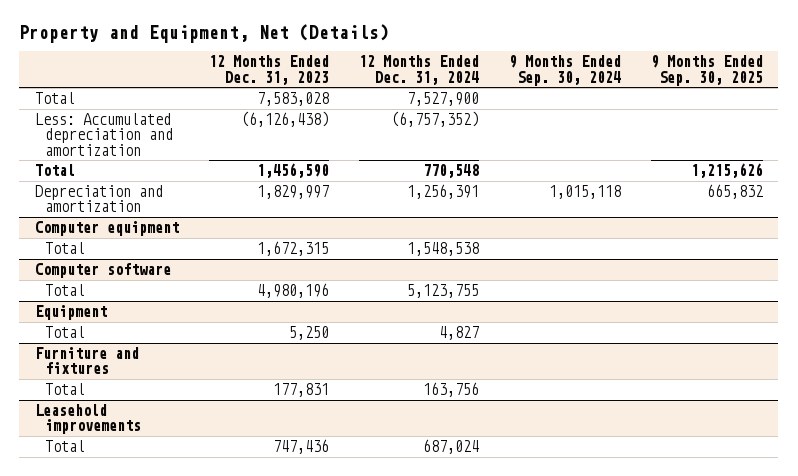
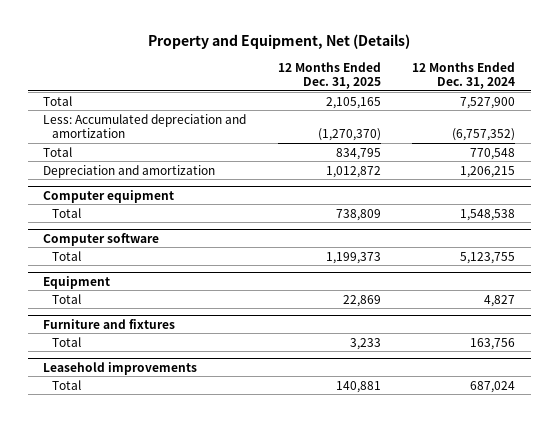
- | 12 Months Ended Dec. 31, 2023 | 12 Months Ended Dec. 31, 2024 | 9 Months Ended Sep. 30, 2024 | 9 Months Ended Sep. 30, 2025
+ | 12 Months Ended Dec. 31, 2025 | 12 Months Ended Dec. 31, 2024
- Depreciation and amortization | 1,829,997 | 1,256,391 | 1,015,118 | 665,832
+ Depreciation and amortization | 1,012,872 | 1,206,215

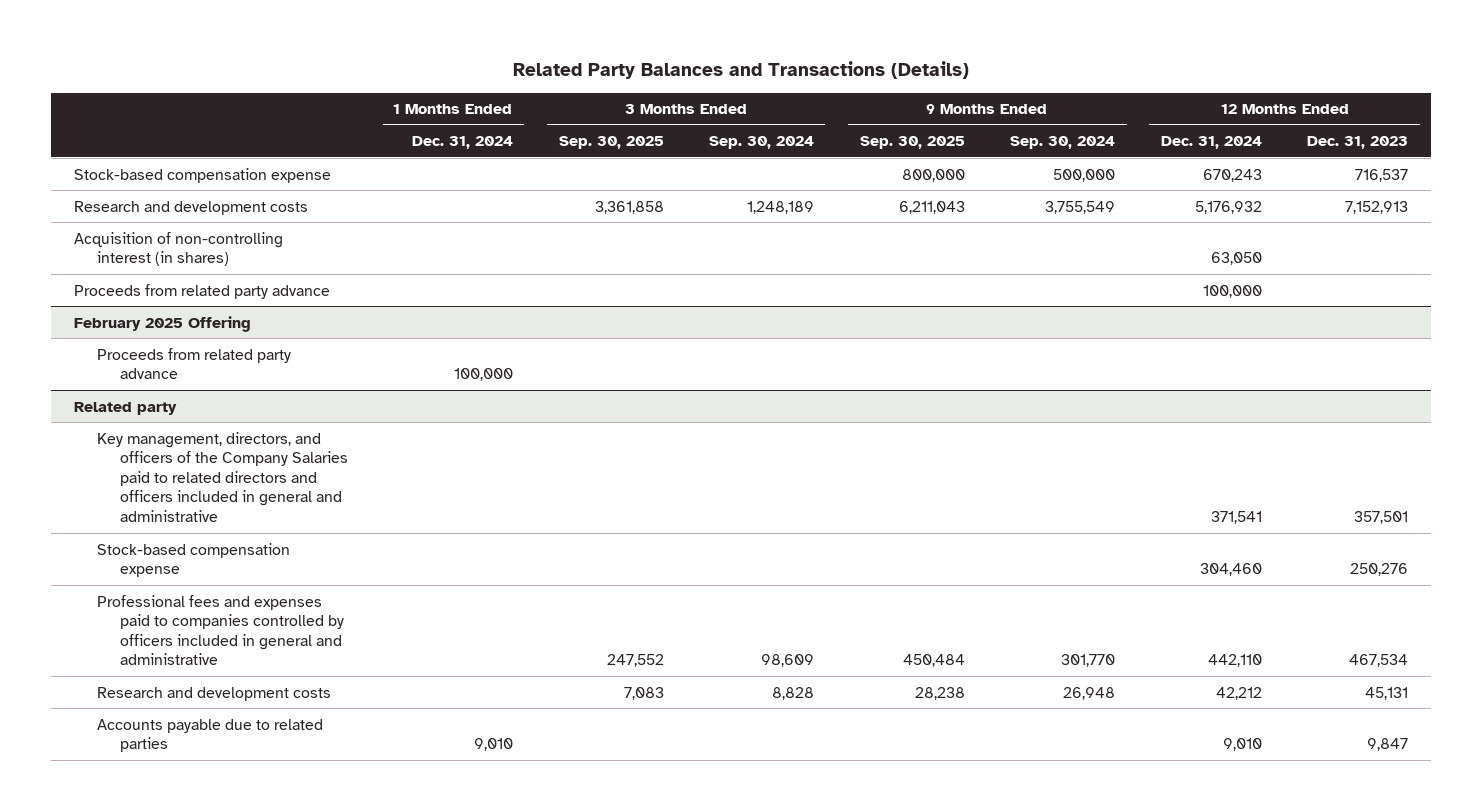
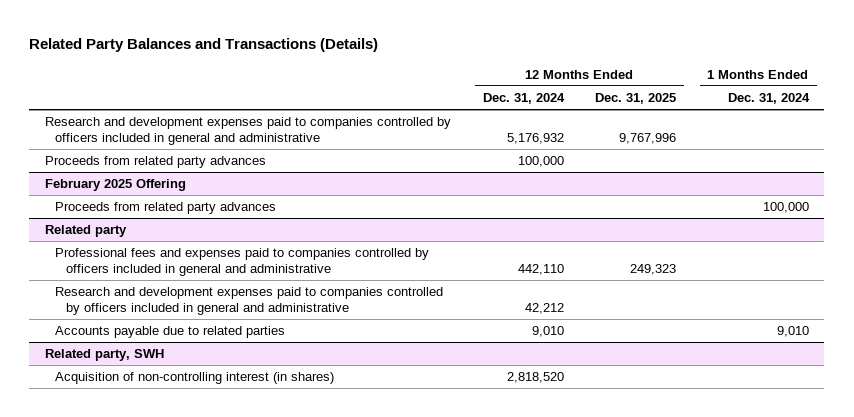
- | 1 Months Ended Dec. 31, 2024 | 3 Months Ended Sep. 30, 2025 | 3 Months Ended Sep. 30, 2024 | 9 Months Ended Sep. 30, 2025 | 9 Months Ended Sep. 30, 2024 | 12 Months Ended Dec. 31, 2024 | 12 Months Ended Dec. 31, 2023
+ | 12 Months Ended Dec. 31, 2024 | 12 Months Ended Dec. 31, 2025 | 1 Months Ended Dec. 31, 2024
- Stock-based compensation expense | | | | 800,000 | 500,000 | 670,243 | 716,537
- Research and development costs | | 3,361,858 | 1,248,189 | 6,211,043 | 3,755,549 | 5,176,932 | 7,152,913
- Acquisition of non-controlling interest (in shares) | | | | | | 63,050 |
- Proceeds from related party advance | | | | | | 100,000 |
+ Research and development expenses paid to companies controlled by officers included in general and administrative | 5,176,932 | 9,767,996 |
+ Proceeds from related party advances | 100,000 | |
@ February 2025 Offering
- Proceeds from related party advance | 100,000 | | | | | |
+ Proceeds from related party advances | | | 100,000
@ Related party
- Key management, directors, and officers of the Company Salaries paid to related directors and officers included in general and administrative | | | | | | 371,541 | 357,501
- Stock-based compensation expense | | | | | | 304,460 | 250,276
- Research and development costs | | 7,083 | 8,828 | 28,238 | 26,948 | 42,212 | 45,131
+ Research and development expenses paid to companies controlled by officers included in general and administrative | 42,212 | |
+ Related party, SWH
+ Acquisition of non-controlling interest (in shares) | 2,818,520 | |

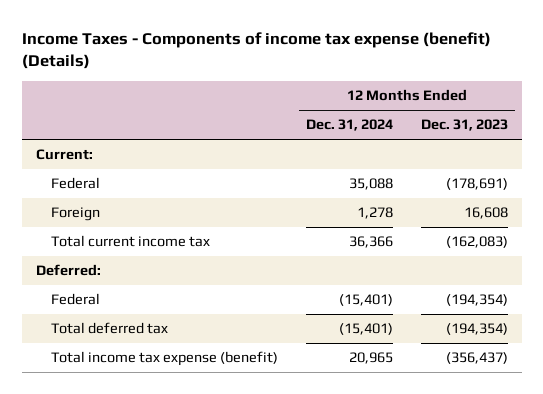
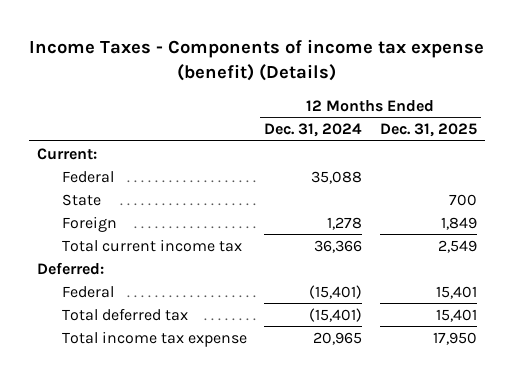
- | 12 Months Ended Dec. 31, 2024 | 12 Months Ended Dec. 31, 2023
+ | 12 Months Ended Dec. 31, 2024 | 12 Months Ended Dec. 31, 2025
+ State | | 700
- Total income tax expense (benefit) | 20,965 | (356,437)
+ Total income tax expense | 20,965 | 17,950

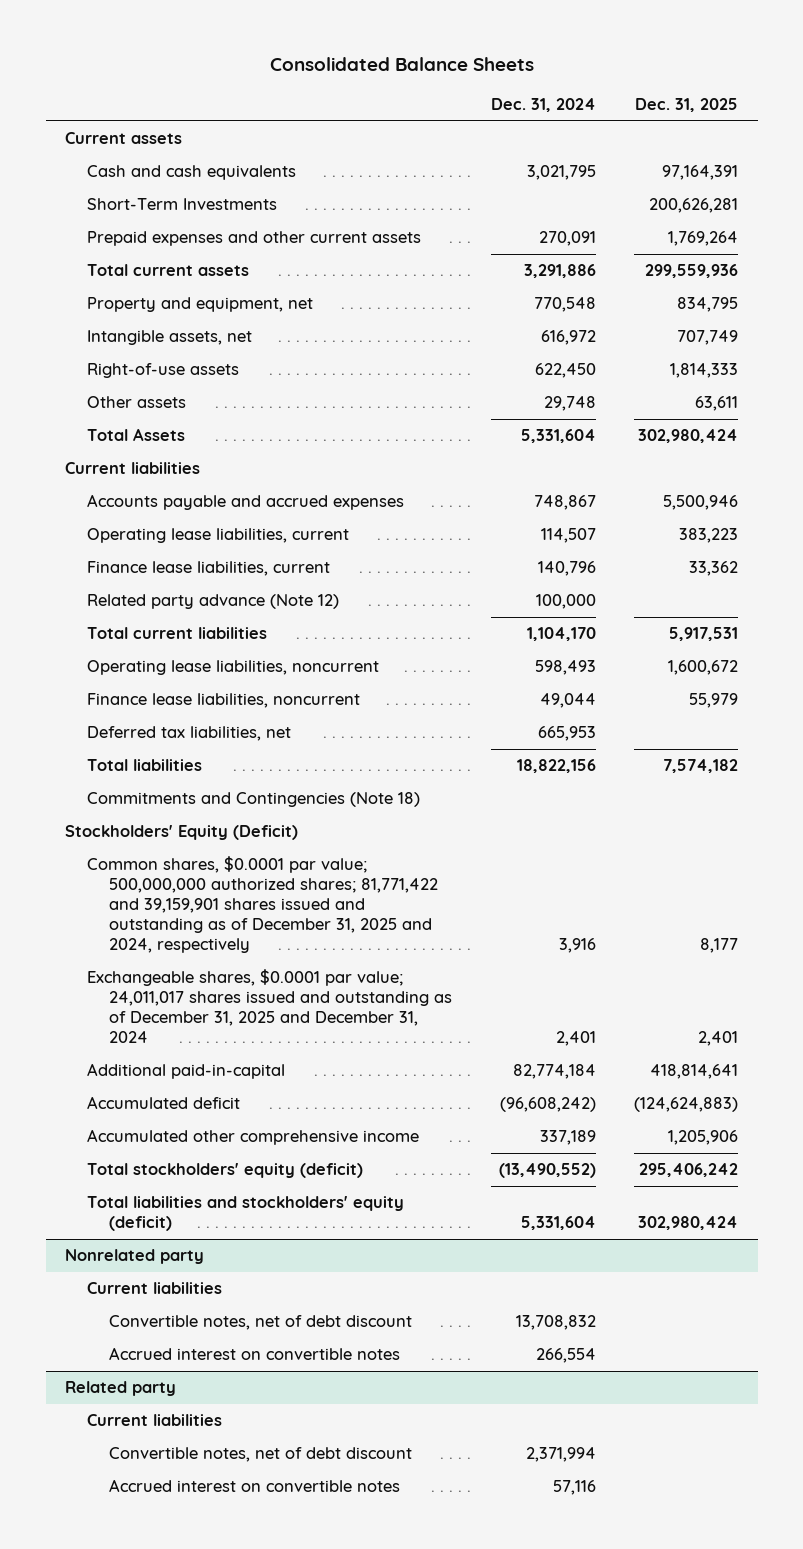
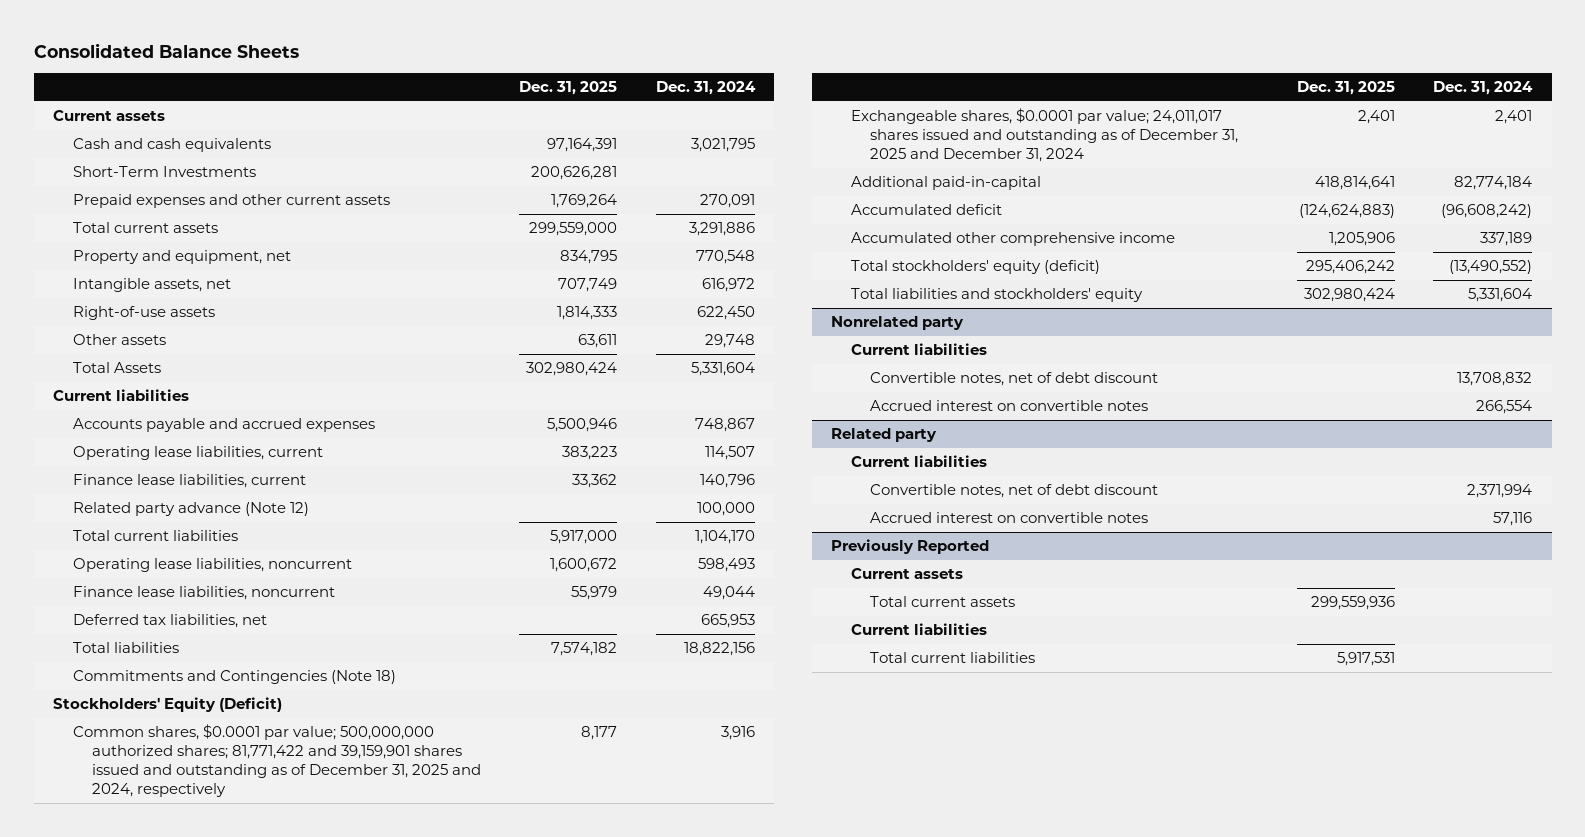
- | Dec. 31, 2024 | Dec. 31, 2025
+ | Dec. 31, 2025 | Dec. 31, 2024
- Total current assets | 3,291,886 | 299,559,936
+ Total current assets | 299,559,000 | 3,291,886
- Total current liabilities | 1,104,170 | 5,917,531
+ Total current liabilities | 5,917,000 | 1,104,170
- Total liabilities and stockholders' equity (deficit) | 5,331,604 | 302,980,424
+ Total liabilities and stockholders' equity | 302,980,424 | 5,331,604
+ Previously Reported
+ Current assets
+ Total current assets | 299,559,936 |
+ Current liabilities
+ Total current liabilities | 5,917,531 |

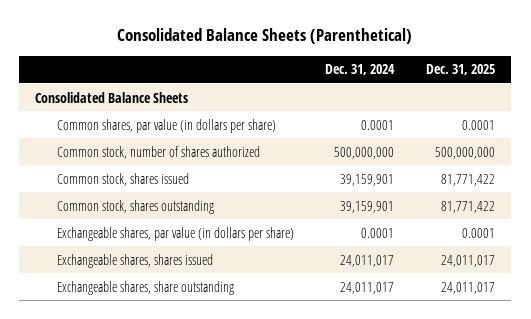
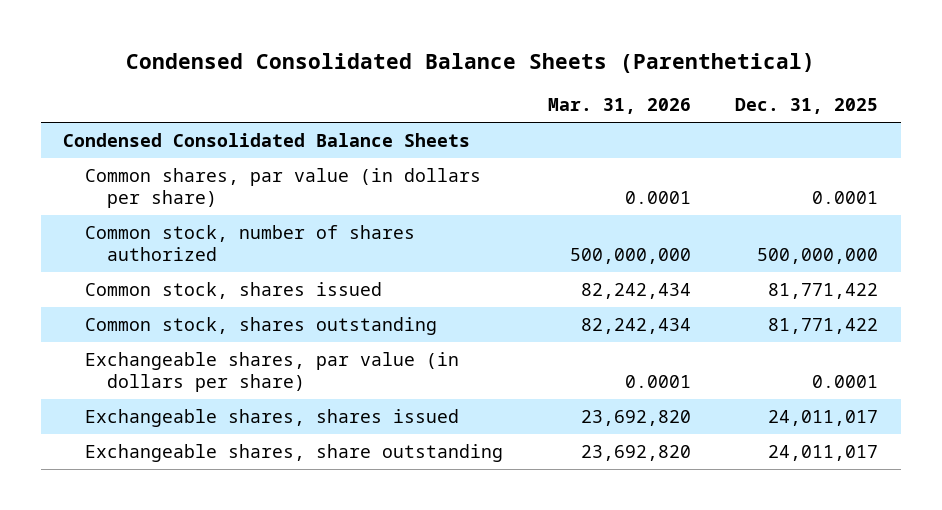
- Consolidated Balance Sheets (Parenthetical)
+ Condensed Consolidated Balance Sheets (Parenthetical)
- | Dec. 31, 2024 | Dec. 31, 2025
+ | Mar. 31, 2026 | Dec. 31, 2025
- Consolidated Balance Sheets
+ Condensed Consolidated Balance Sheets

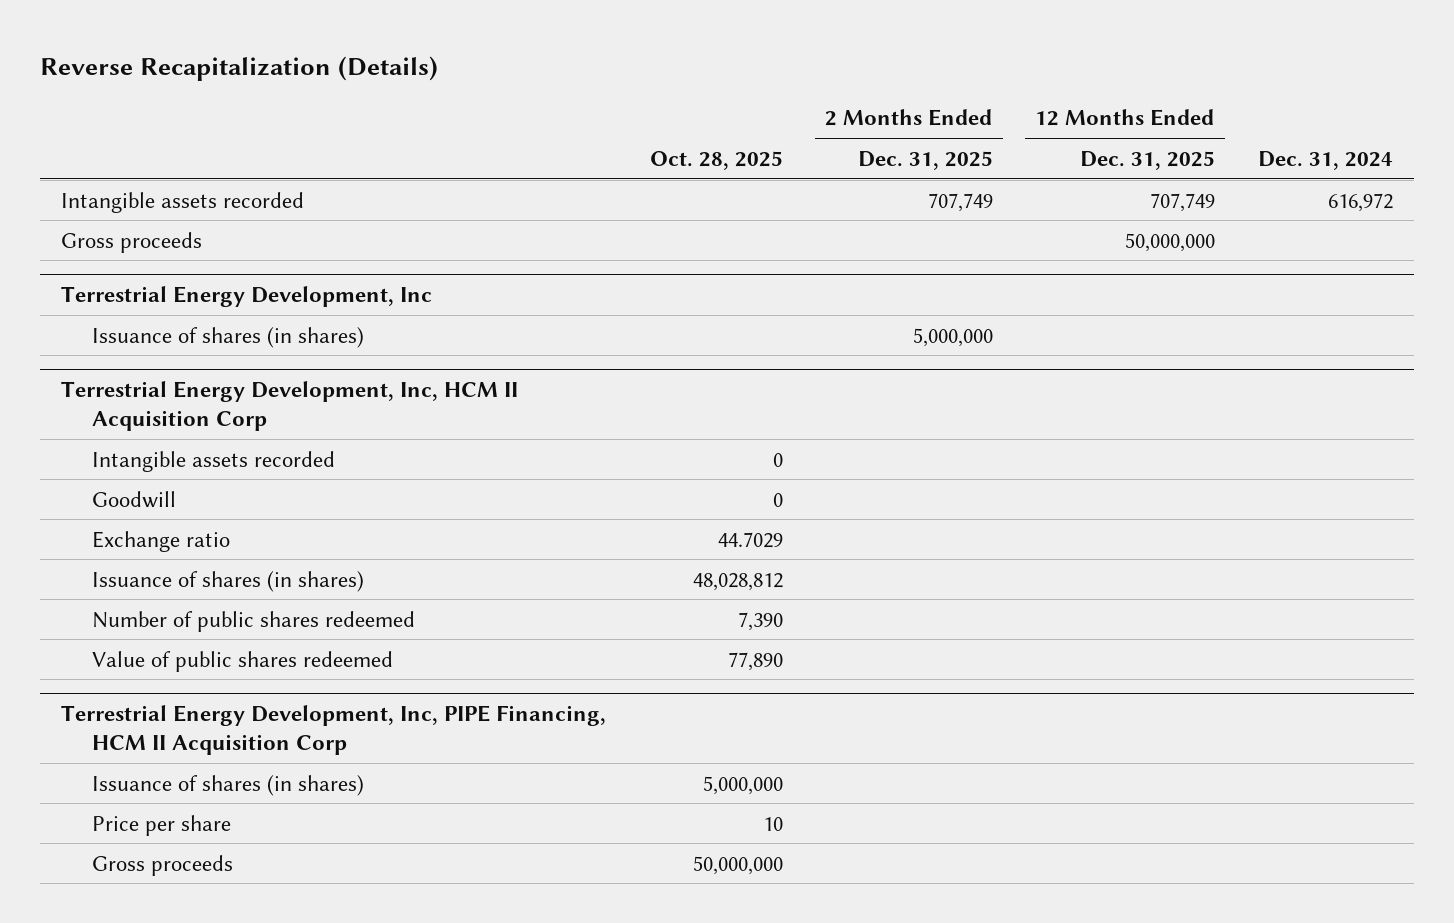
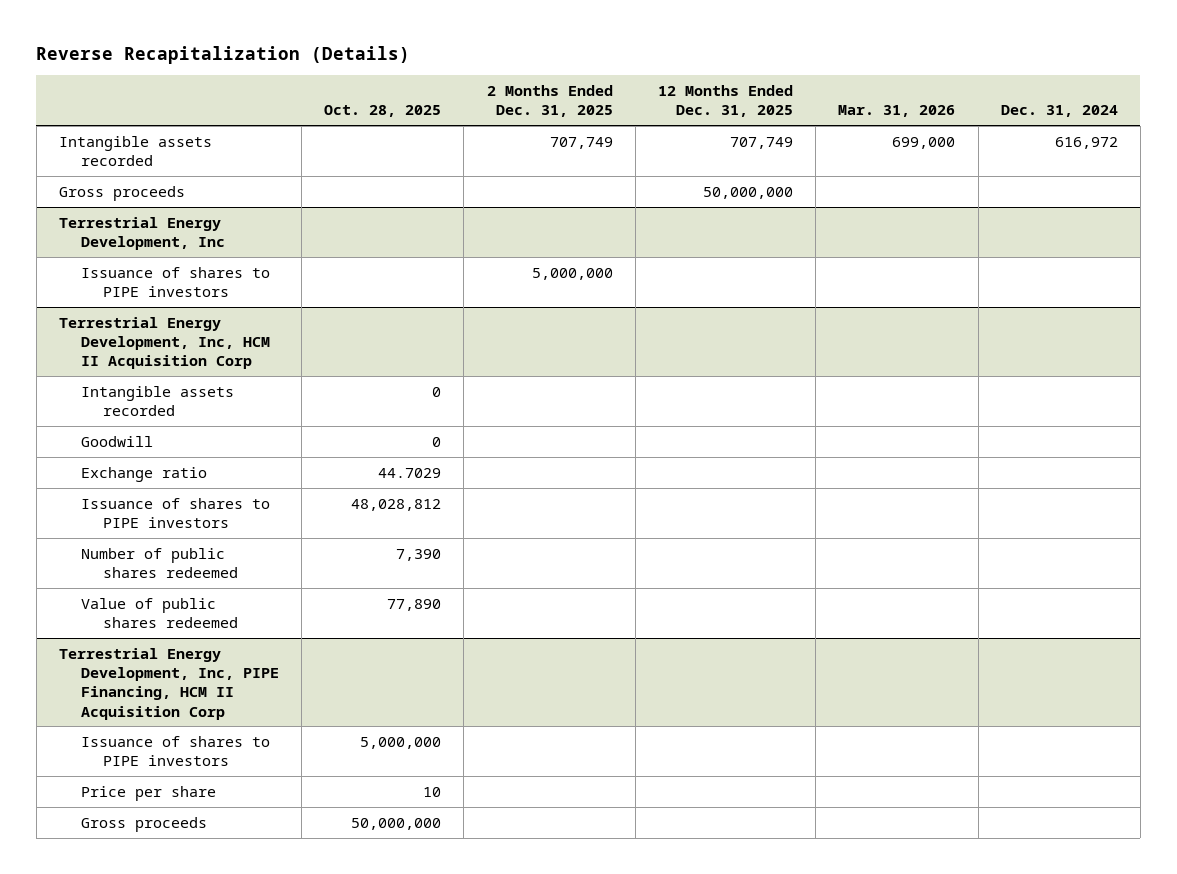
- | Oct. 28, 2025 | 2 Months Ended Dec. 31, 2025 | 12 Months Ended Dec. 31, 2025 | Dec. 31, 2024
+ | Oct. 28, 2025 | 2 Months Ended Dec. 31, 2025 | 12 Months Ended Dec. 31, 2025 | Mar. 31, 2026 | Dec. 31, 2024
@ Terrestrial Energy Development, Inc
- Issuance of shares (in shares) | | 5,000,000 | |
+ Issuance of shares to PIPE investors | | 5,000,000 | | |
@ Terrestrial Energy Development, Inc, HCM II Acquisition Corp
- Issuance of shares (in shares) | 48,028,812 | | |
+ Issuance of shares to PIPE investors | 48,028,812 | | | |
@ Terrestrial Energy Development, Inc, PIPE Financing, HCM II Acquisition Corp
- Issuance of shares (in shares) | 5,000,000 | | |
+ Issuance of shares to PIPE investors | 5,000,000 | | | |

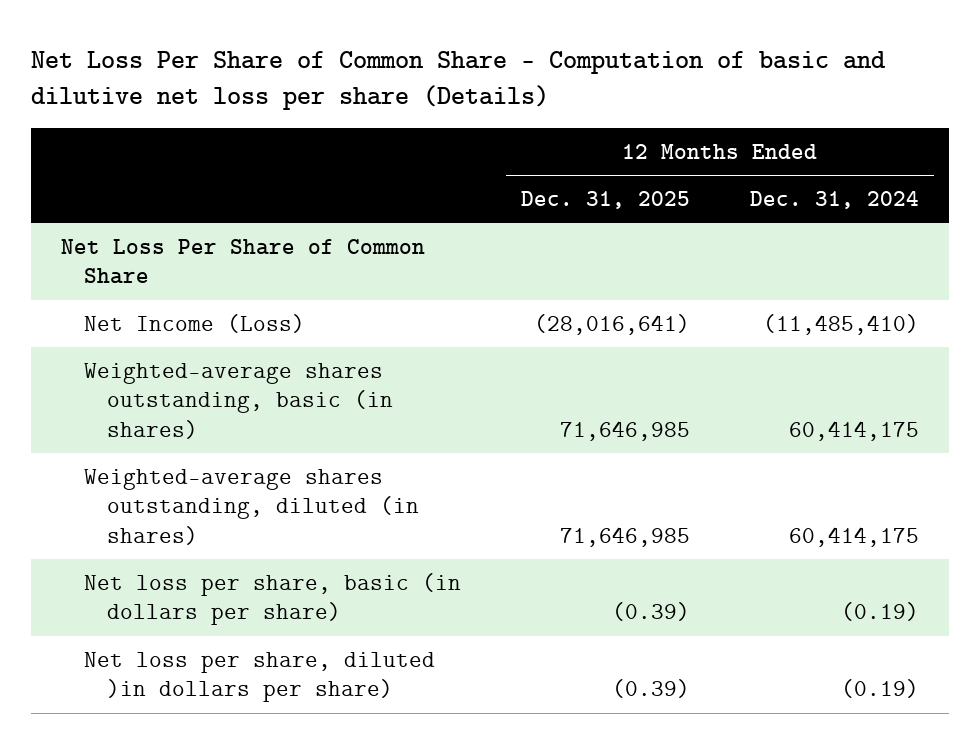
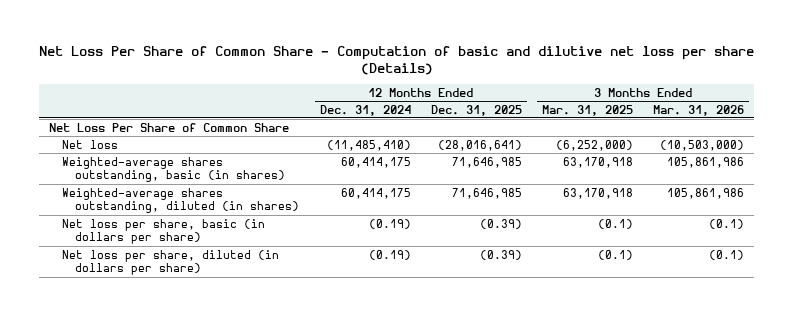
- | 12 Months Ended Dec. 31, 2025 | 12 Months Ended Dec. 31, 2024
+ | 12 Months Ended Dec. 31, 2024 | 12 Months Ended Dec. 31, 2025 | 3 Months Ended Mar. 31, 2025 | 3 Months Ended Mar. 31, 2026
- Net Income (Loss) | (28,016,641) | (11,485,410)
+ Net loss | (11,485,410) | (28,016,641) | (6,252,000) | (10,503,000)
- Net loss per share, diluted )in dollars per share) | (0.39) | (0.19)
+ Net loss per share, diluted (in dollars per share) | (0.19) | (0.39) | (0.1) | (0.1)

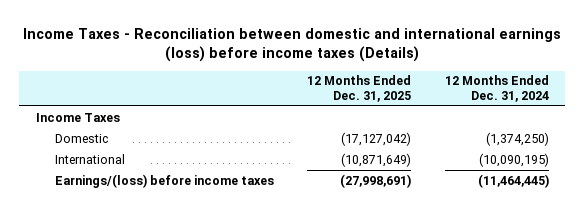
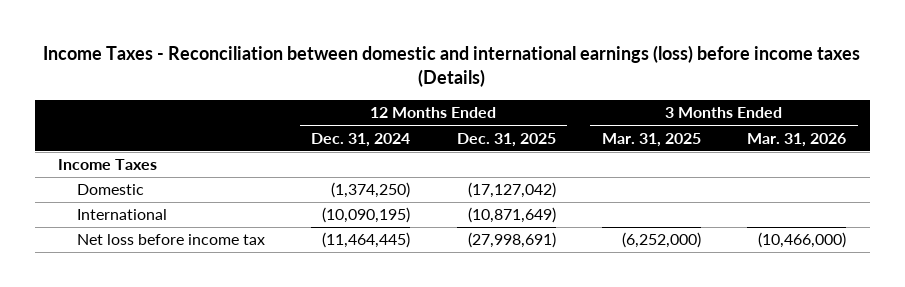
- | 12 Months Ended Dec. 31, 2025 | 12 Months Ended Dec. 31, 2024
+ | 12 Months Ended Dec. 31, 2024 | 12 Months Ended Dec. 31, 2025 | 3 Months Ended Mar. 31, 2025 | 3 Months Ended Mar. 31, 2026
- Earnings/(loss) before income taxes | (27,998,691) | (11,464,445)
+ Net loss before income tax | (11,464,445) | (27,998,691) | (6,252,000) | (10,466,000)

